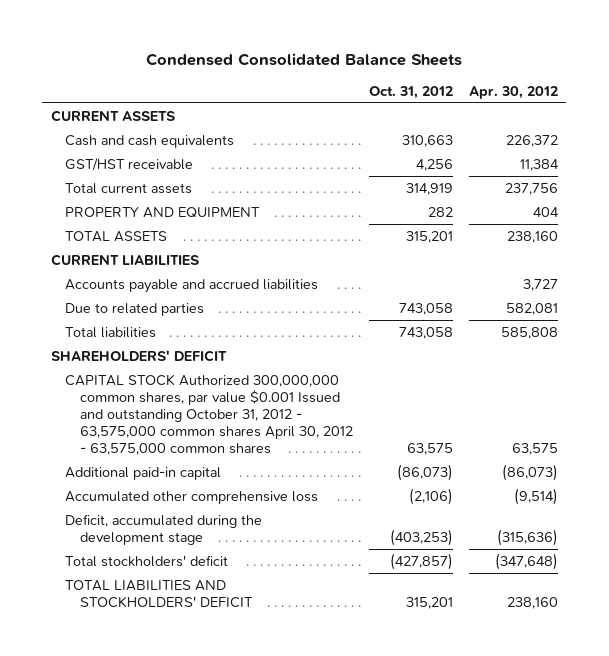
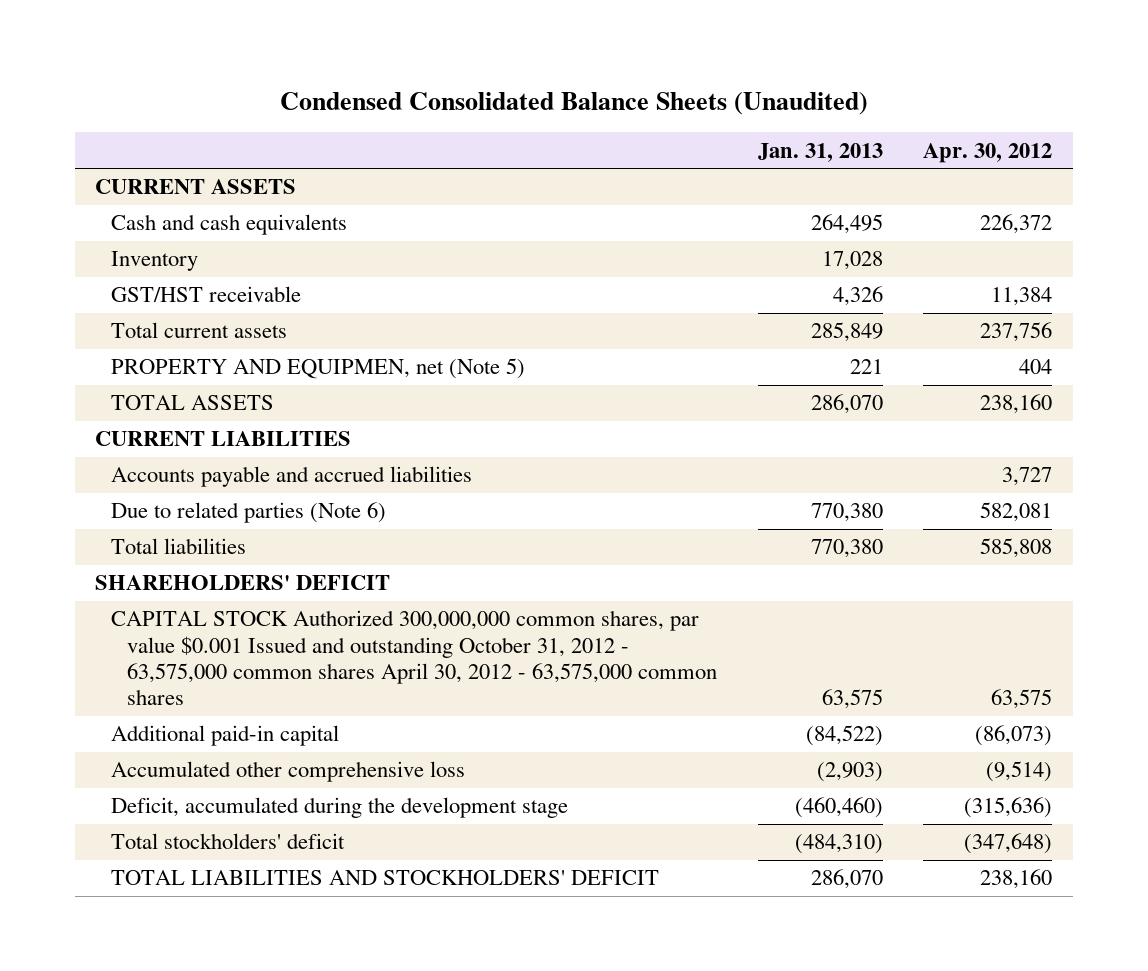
- Condensed Consolidated Balance Sheets
+ Condensed Consolidated Balance Sheets (Unaudited)
- | Oct. 31, 2012 | Apr. 30, 2012
+ | Jan. 31, 2013 | Apr. 30, 2012
+ Inventory | 17,028 |
- PROPERTY AND EQUIPMENT | 282 | 404
+ PROPERTY AND EQUIPMEN, net (Note 5) | 221 | 404
- Due to related parties | 743,058 | 582,081
+ Due to related parties (Note 6) | 770,380 | 582,081

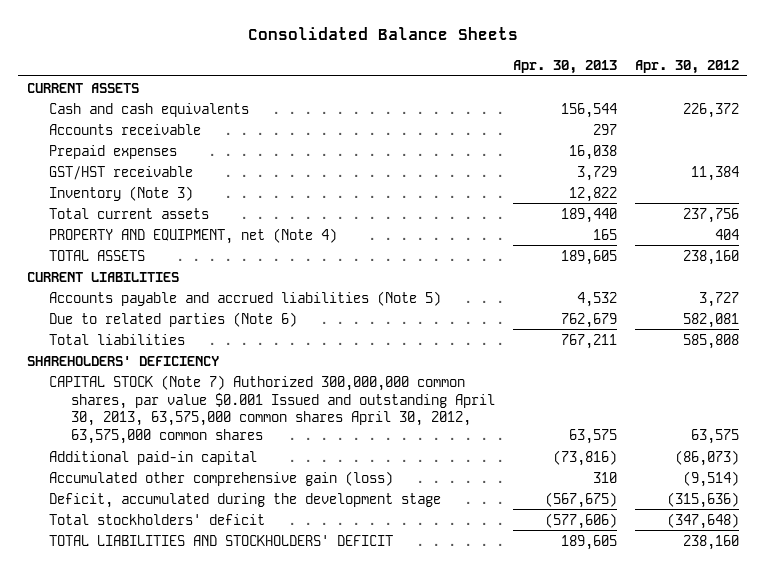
- Condensed Consolidated Balance Sheets (Unaudited)
+ Consolidated Balance Sheets
- | Jan. 31, 2013 | Apr. 30, 2012
+ | Apr. 30, 2013 | Apr. 30, 2012
- Inventory | 17,028 |
+ Accounts receivable | 297 |
+ Prepaid expenses | 16,038 |
+ Inventory (Note 3) | 12,822 |
- PROPERTY AND EQUIPMEN, net (Note 5) | 221 | 404
+ PROPERTY AND EQUIPMENT, net (Note 4) | 165 | 404
- Accounts payable and accrued liabilities | | 3,727
+ Accounts payable and accrued liabilities (Note 5) | 4,532 | 3,727
- SHAREHOLDERS' DEFICIT
- CAPITAL STOCK Authorized 300,000,000 common shares, par value $0.001 Issued and outstanding October 31, 2012 - 63,575,000 common shares April 30, 2012 - 63,575,000 common shares | 63,575 | 63,575
+ SHAREHOLDERS' DEFICIENCY
+ CAPITAL STOCK (Note 7) Authorized 300,000,000 common shares, par value $0.001 Issued and outstanding April 30, 2013, 63,575,000 common shares April 30, 2012, 63,575,000 common shares | 63,575 | 63,575
- Accumulated other comprehensive loss | (2,903) | (9,514)
+ Accumulated other comprehensive gain (loss) | 310 | (9,514)

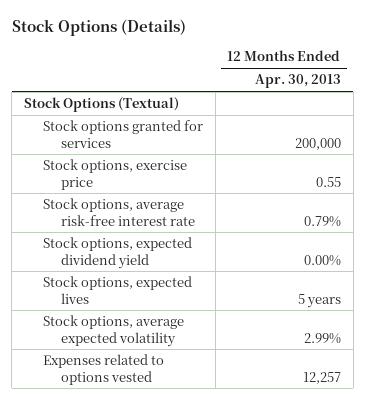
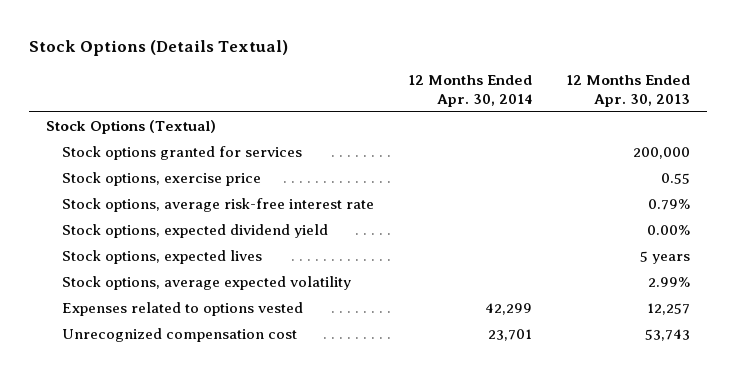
- Stock Options (Details)
+ Stock Options (Details Textual)
- | 12 Months Ended Apr. 30, 2013
+ | 12 Months Ended Apr. 30, 2014 | 12 Months Ended Apr. 30, 2013
+ Unrecognized compensation cost | 23,701 | 53,743

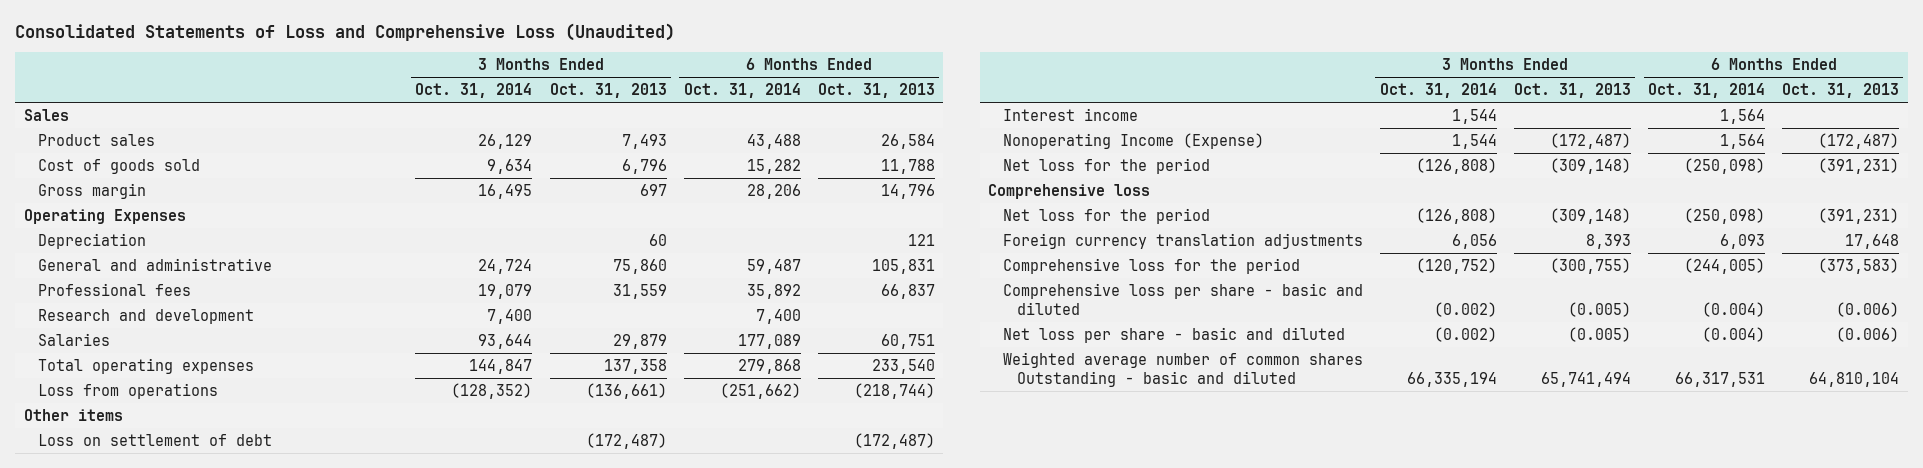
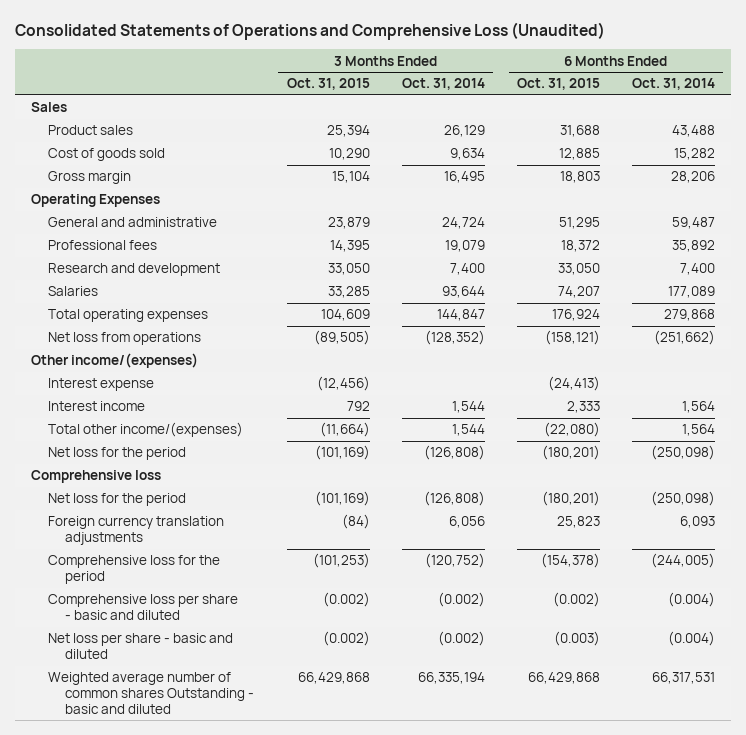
- Consolidated Statements of Loss and Comprehensive Loss (Unaudited)
+ Consolidated Statements of Operations and Comprehensive Loss (Unaudited)
- | 3 Months Ended Oct. 31, 2014 | 3 Months Ended Oct. 31, 2013 | 6 Months Ended Oct. 31, 2014 | 6 Months Ended Oct. 31, 2013
+ | 3 Months Ended Oct. 31, 2015 | 3 Months Ended Oct. 31, 2014 | 6 Months Ended Oct. 31, 2015 | 6 Months Ended Oct. 31, 2014
- Depreciation | | 60 | | 121
- Loss from operations | (128,352) | (136,661) | (251,662) | (218,744)
- Other items
- Loss on settlement of debt | | (172,487) | | (172,487)
+ Net loss from operations | (89,505) | (128,352) | (158,121) | (251,662)
+ Other income/(expenses)
+ Interest expense | (12,456) | | (24,413) |
- Nonoperating Income (Expense) | 1,544 | (172,487) | 1,564 | (172,487)
+ Total other income/(expenses) | (11,664) | 1,544 | (22,080) | 1,564

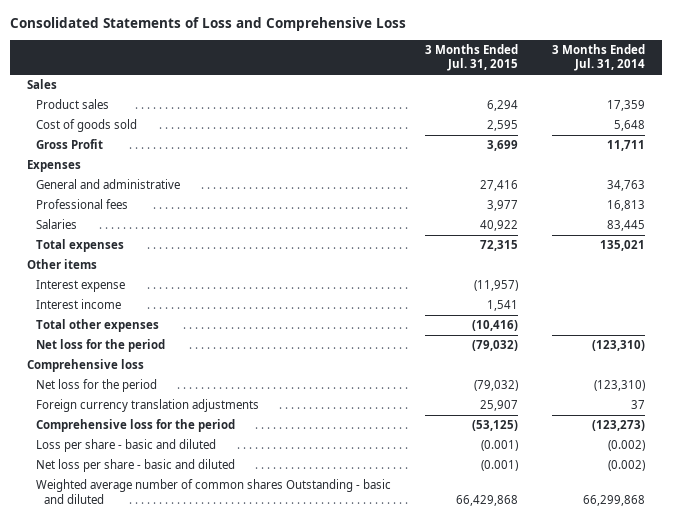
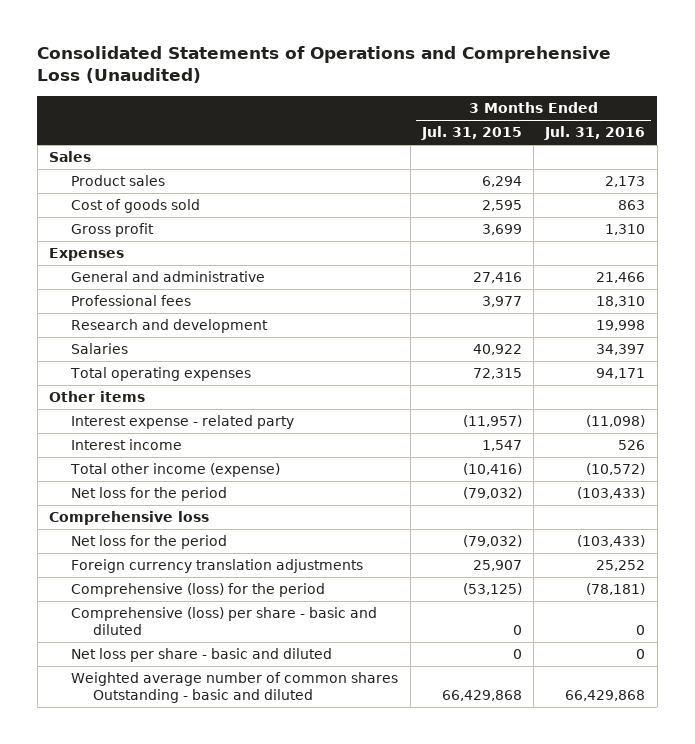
- Consolidated Statements of Loss and Comprehensive Loss
+ Consolidated Statements of Operations and Comprehensive Loss (Unaudited)
- | 3 Months Ended Jul. 31, 2015 | 3 Months Ended Jul. 31, 2014
+ | 3 Months Ended Jul. 31, 2015 | 3 Months Ended Jul. 31, 2016
- Gross Profit | 3,699 | 11,711
+ Gross profit | 3,699 | 1,310
+ Research and development | | 19,998
- Total expenses | 72,315 | 135,021
+ Total operating expenses | 72,315 | 94,171
- Interest expense | (11,957) |
- Interest income | 1,541 |
- Total other expenses | (10,416) |
+ Interest expense - related party | (11,957) | (11,098)
+ Interest income | 1,547 | 526
+ Total other income (expense) | (10,416) | (10,572)
- Comprehensive loss for the period | (53,125) | (123,273)
- Loss per share - basic and diluted | (0.001) | (0.002)
- Net loss per share - basic and diluted | (0.001) | (0.002)
+ Comprehensive (loss) for the period | (53,125) | (78,181)
+ Comprehensive (loss) per share - basic and diluted | 0 | 0
+ Net loss per share - basic and diluted | 0 | 0

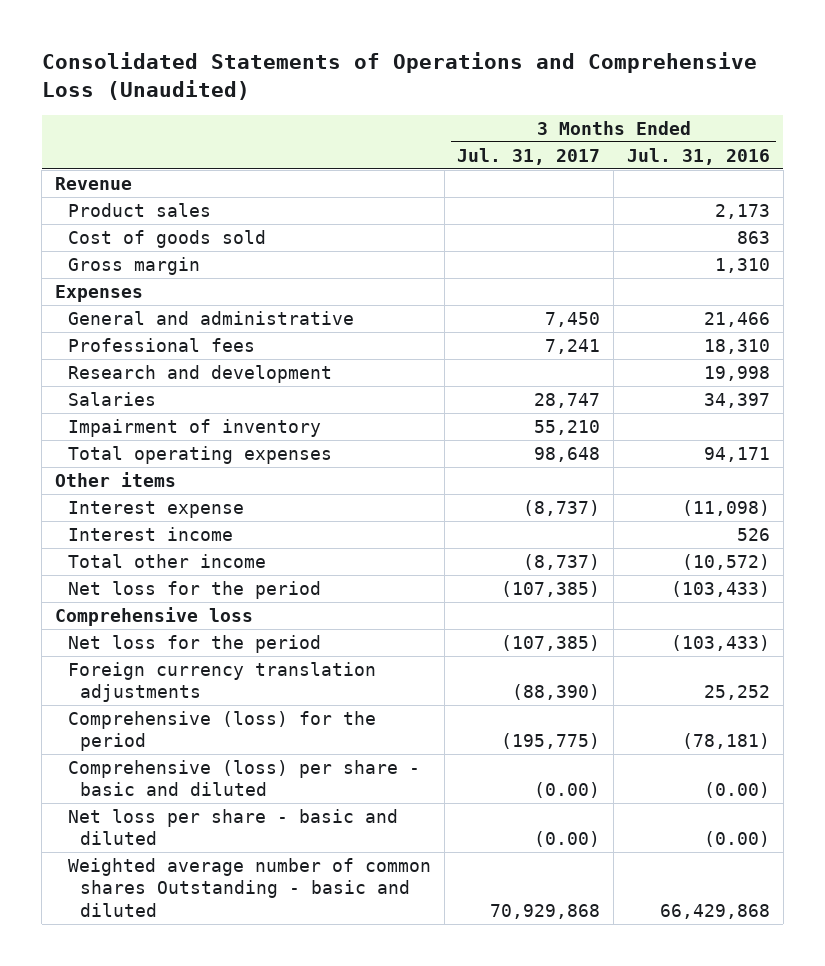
- | 3 Months Ended Jul. 31, 2015 | 3 Months Ended Jul. 31, 2016
+ | 3 Months Ended Jul. 31, 2017 | 3 Months Ended Jul. 31, 2016
- Sales
+ Revenue
- Gross profit | 3,699 | 1,310
+ Gross margin | | 1,310
+ Impairment of inventory | 55,210 |
- Interest expense - related party | (11,957) | (11,098)
+ Interest expense | (8,737) | (11,098)
- Total other income (expense) | (10,416) | (10,572)
+ Total other income | (8,737) | (10,572)
- Comprehensive (loss) per share - basic and diluted | 0 | 0
- Net loss per share - basic and diluted | 0 | 0
+ Comprehensive (loss) per share - basic and diluted | (0.00) | (0.00)
+ Net loss per share - basic and diluted | (0.00) | (0.00)

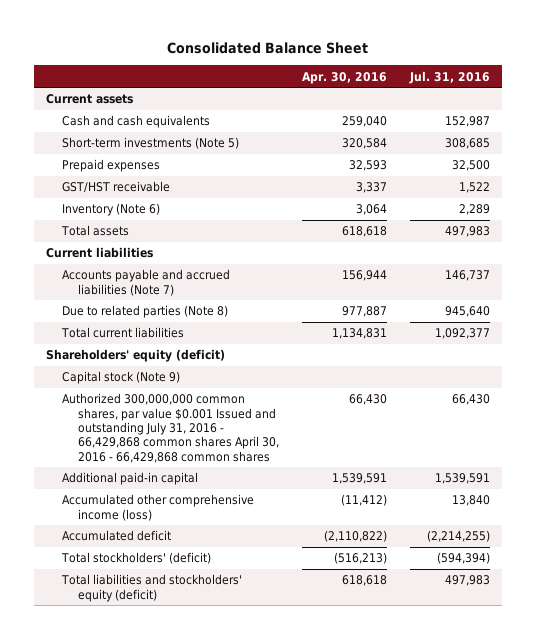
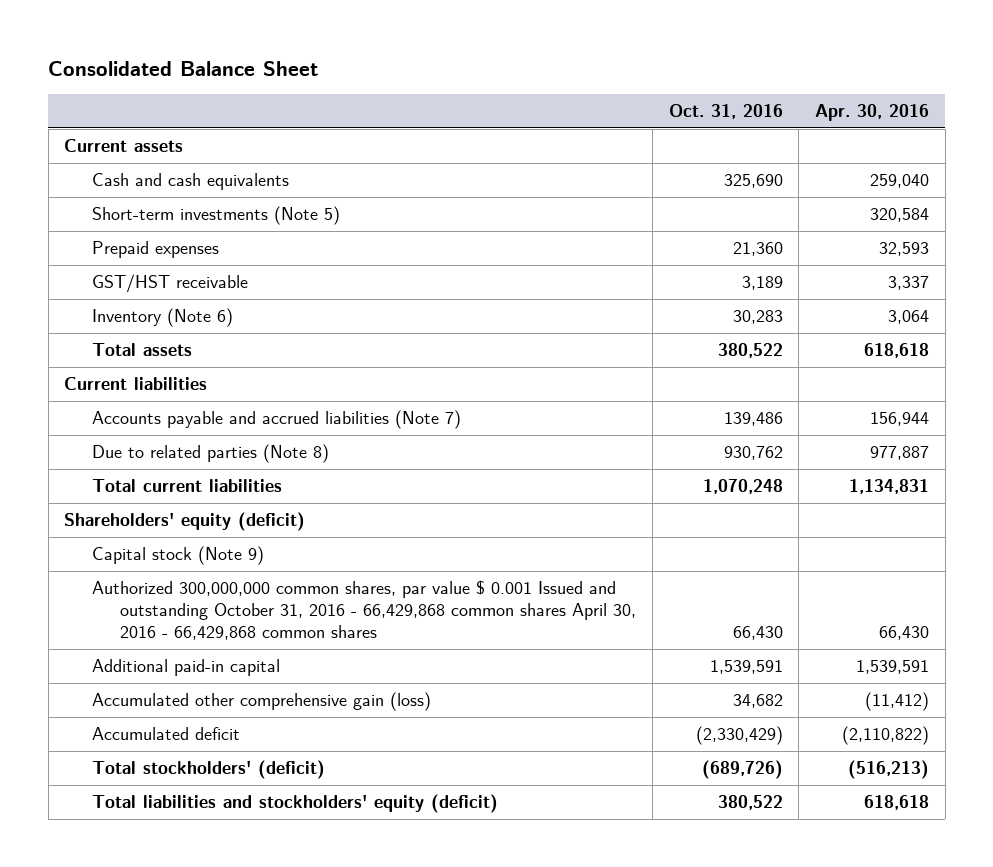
- | Apr. 30, 2016 | Jul. 31, 2016
+ | Oct. 31, 2016 | Apr. 30, 2016
- Authorized 300,000,000 common shares, par value $0.001 Issued and outstanding July 31, 2016 - 66,429,868 common shares April 30, 2016 - 66,429,868 common shares | 66,430 | 66,430
+ Authorized 300,000,000 common shares, par value $ 0.001 Issued and outstanding October 31, 2016 - 66,429,868 common shares April 30, 2016 - 66,429,868 common shares | 66,430 | 66,430
- Accumulated other comprehensive income (loss) | (11,412) | 13,840
+ Accumulated other comprehensive gain (loss) | 34,682 | (11,412)

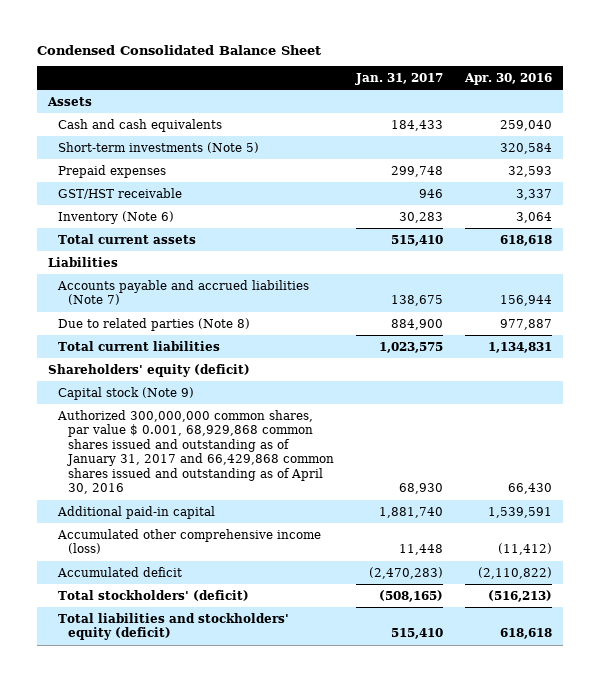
- Consolidated Balance Sheet
+ Condensed Consolidated Balance Sheet
- | Oct. 31, 2016 | Apr. 30, 2016
+ | Jan. 31, 2017 | Apr. 30, 2016
- Current assets
+ Assets
- Total assets | 380,522 | 618,618
- Current liabilities
+ Total current assets | 515,410 | 618,618
+ Liabilities
- Authorized 300,000,000 common shares, par value $ 0.001 Issued and outstanding October 31, 2016 - 66,429,868 common shares April 30, 2016 - 66,429,868 common shares | 66,430 | 66,430
+ Authorized 300,000,000 common shares, par value $ 0.001, 68,929,868 common shares issued and outstanding as of January 31, 2017 and 66,429,868 common shares issued and outstanding as of April 30, 2016 | 68,930 | 66,430
- Accumulated other comprehensive gain (loss) | 34,682 | (11,412)
+ Accumulated other comprehensive income (loss) | 11,448 | (11,412)

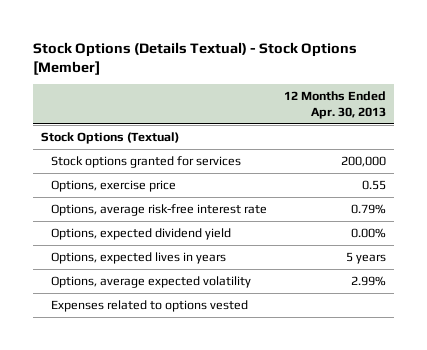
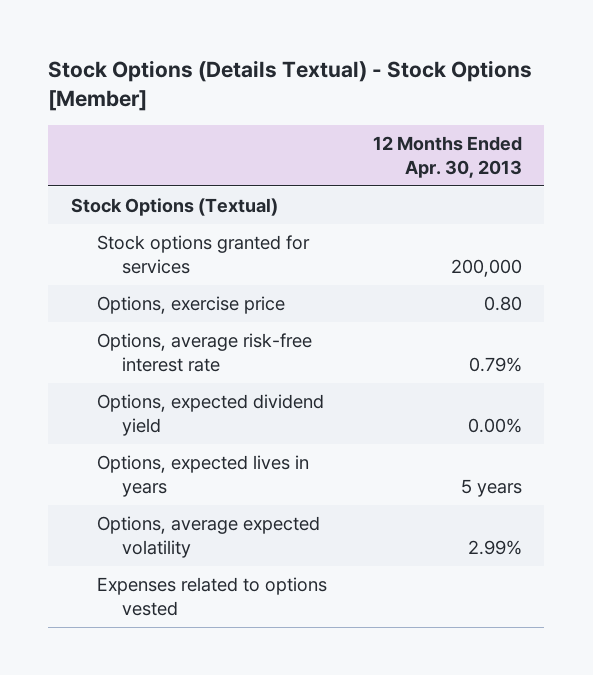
- Options, exercise price | 0.55
+ Options, exercise price | 0.80

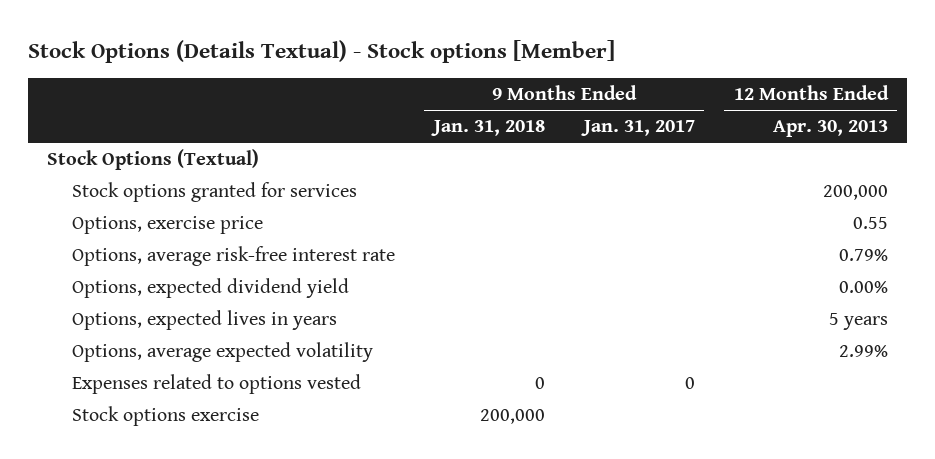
- Stock Options (Details Textual) - Stock Options [Member]
+ Stock Options (Details Textual) - Stock options [Member]
- | 12 Months Ended Apr. 30, 2013
+ | 9 Months Ended Jan. 31, 2018 | 9 Months Ended Jan. 31, 2017 | 12 Months Ended Apr. 30, 2013
- Options, exercise price | 0.80
+ Options, exercise price | | | 0.55
+ Stock options exercise | 200,000 | |

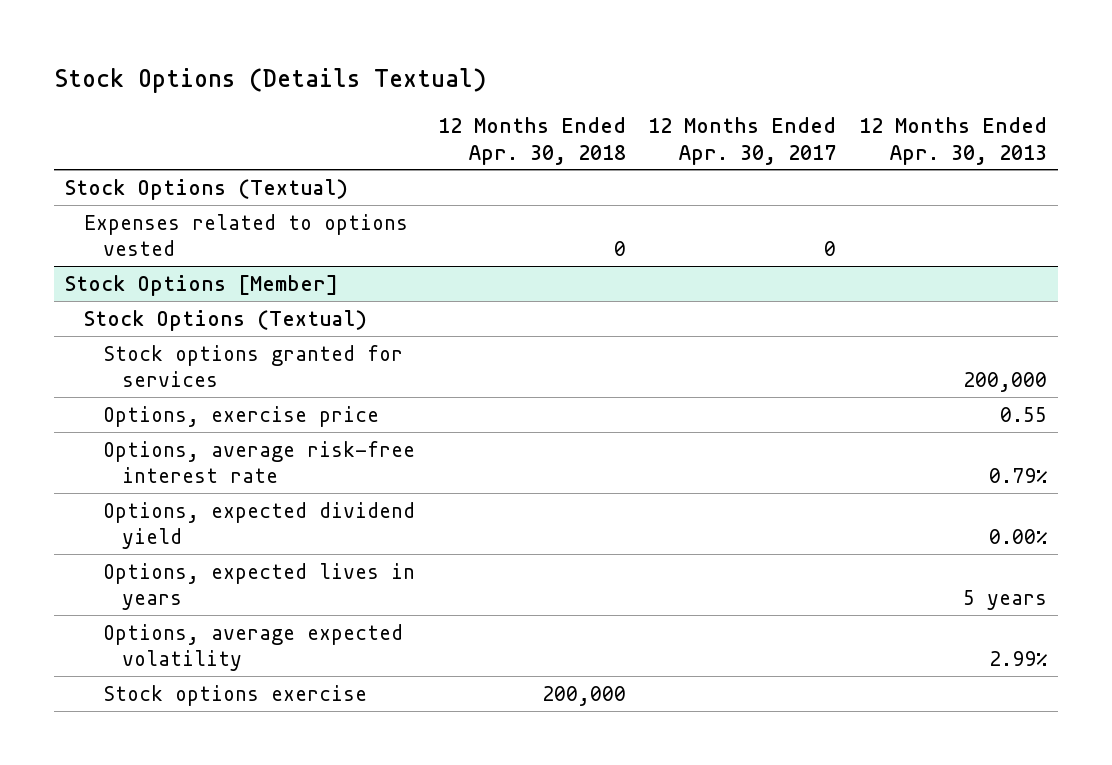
- Stock Options (Details Textual) - Stock options [Member]
+ Stock Options (Details Textual)
- | 9 Months Ended Jan. 31, 2018 | 9 Months Ended Jan. 31, 2017 | 12 Months Ended Apr. 30, 2013
+ | 12 Months Ended Apr. 30, 2018 | 12 Months Ended Apr. 30, 2017 | 12 Months Ended Apr. 30, 2013
moved up: Expenses related to options vested | 0 | 0 |
+ Stock Options [Member]
+ Stock Options (Textual)

